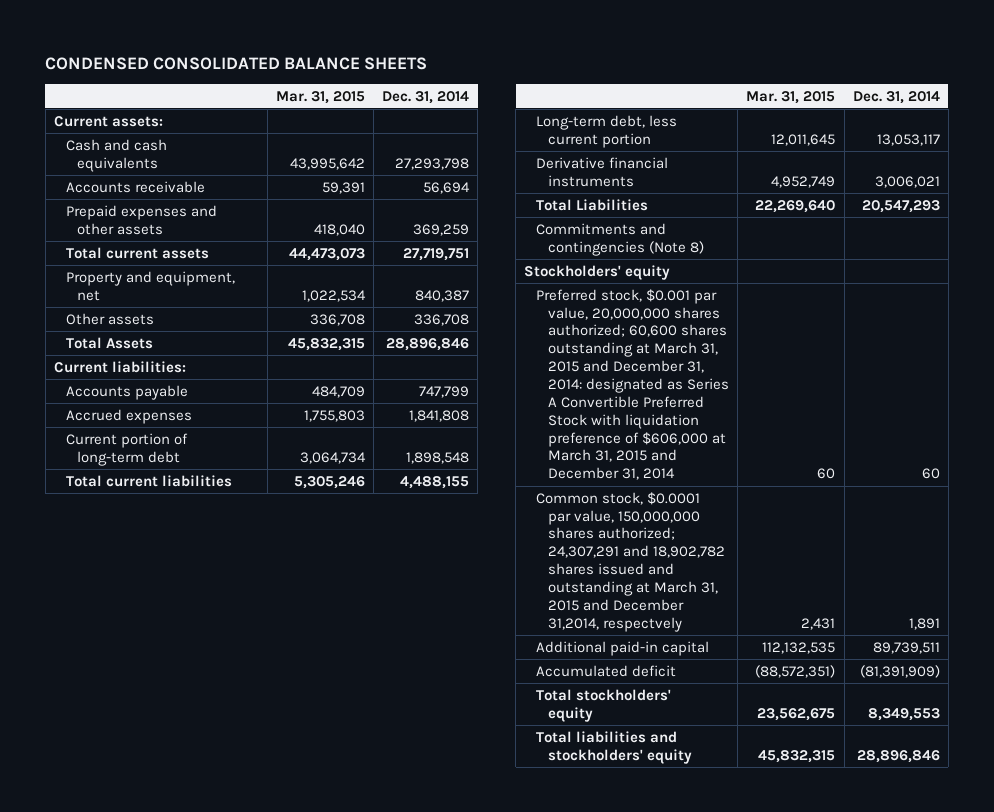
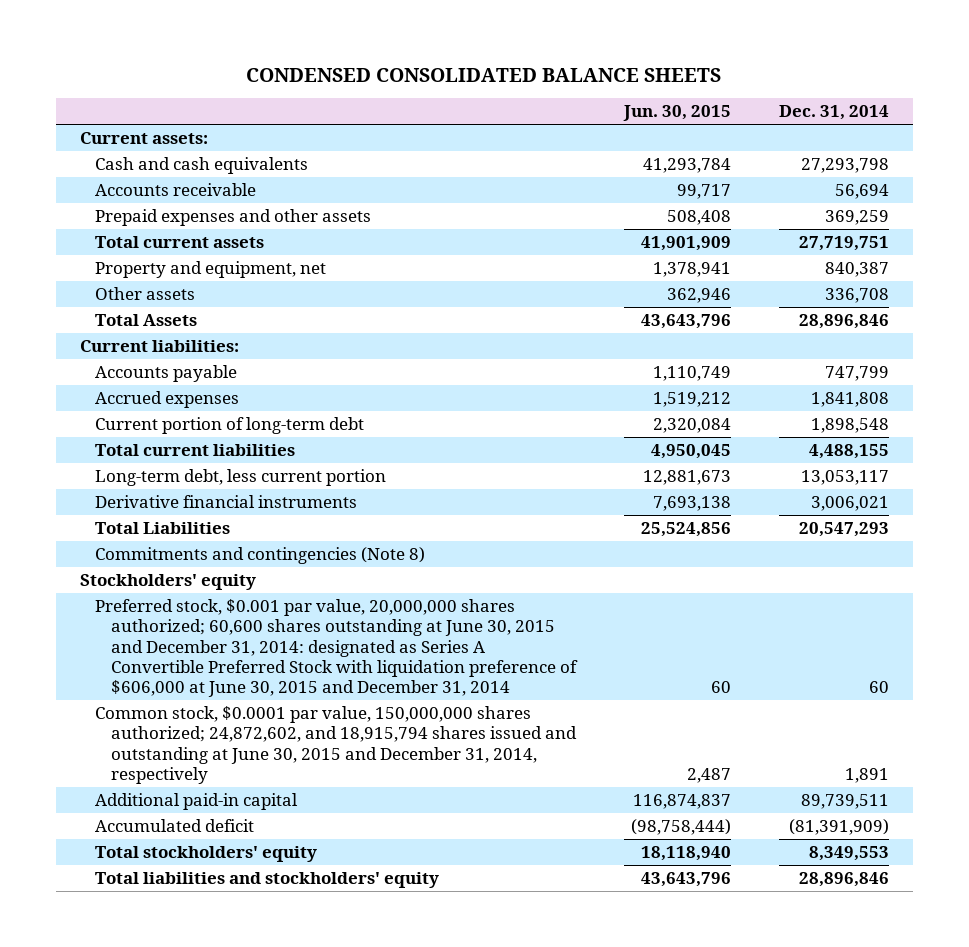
- | Mar. 31, 2015 | Dec. 31, 2014
+ | Jun. 30, 2015 | Dec. 31, 2014
- Preferred stock, $0.001 par value, 20,000,000 shares authorized; 60,600 shares outstanding at March 31, 2015 and December 31, 2014: designated as Series A Convertible Preferred Stock with liquidation preference of $606,000 at March 31, 2015 and December 31, 2014 | 60 | 60
- Common stock, $0.0001 par value, 150,000,000 shares authorized; 24,307,291 and 18,902,782 shares issued and outstanding at March 31, 2015 and December 31,2014, respectvely | 2,431 | 1,891
+ Preferred stock, $0.001 par value, 20,000,000 shares authorized; 60,600 shares outstanding at June 30, 2015 and December 31, 2014: designated as Series A Convertible Preferred Stock with liquidation preference of $606,000 at June 30, 2015 and December 31, 2014 | 60 | 60
+ Common stock, $0.0001 par value, 150,000,000 shares authorized; 24,872,602, and 18,915,794 shares issued and outstanding at June 30, 2015 and December 31, 2014, respectively | 2,487 | 1,891

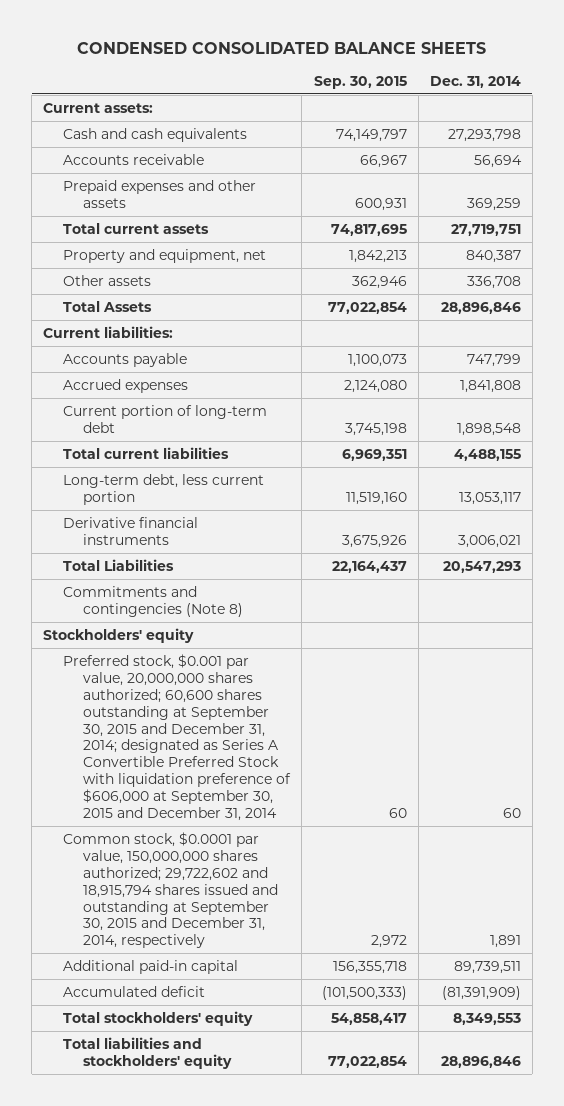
- | Jun. 30, 2015 | Dec. 31, 2014
+ | Sep. 30, 2015 | Dec. 31, 2014
- Preferred stock, $0.001 par value, 20,000,000 shares authorized; 60,600 shares outstanding at June 30, 2015 and December 31, 2014: designated as Series A Convertible Preferred Stock with liquidation preference of $606,000 at June 30, 2015 and December 31, 2014 | 60 | 60
- Common stock, $0.0001 par value, 150,000,000 shares authorized; 24,872,602, and 18,915,794 shares issued and outstanding at June 30, 2015 and December 31, 2014, respectively | 2,487 | 1,891
+ Preferred stock, $0.001 par value, 20,000,000 shares authorized; 60,600 shares outstanding at September 30, 2015 and December 31, 2014; designated as Series A Convertible Preferred Stock with liquidation preference of $606,000 at September 30, 2015 and December 31, 2014 | 60 | 60
+ Common stock, $0.0001 par value, 150,000,000 shares authorized; 29,722,602 and 18,915,794 shares issued and outstanding at September 30, 2015 and December 31, 2014, respectively | 2,972 | 1,891

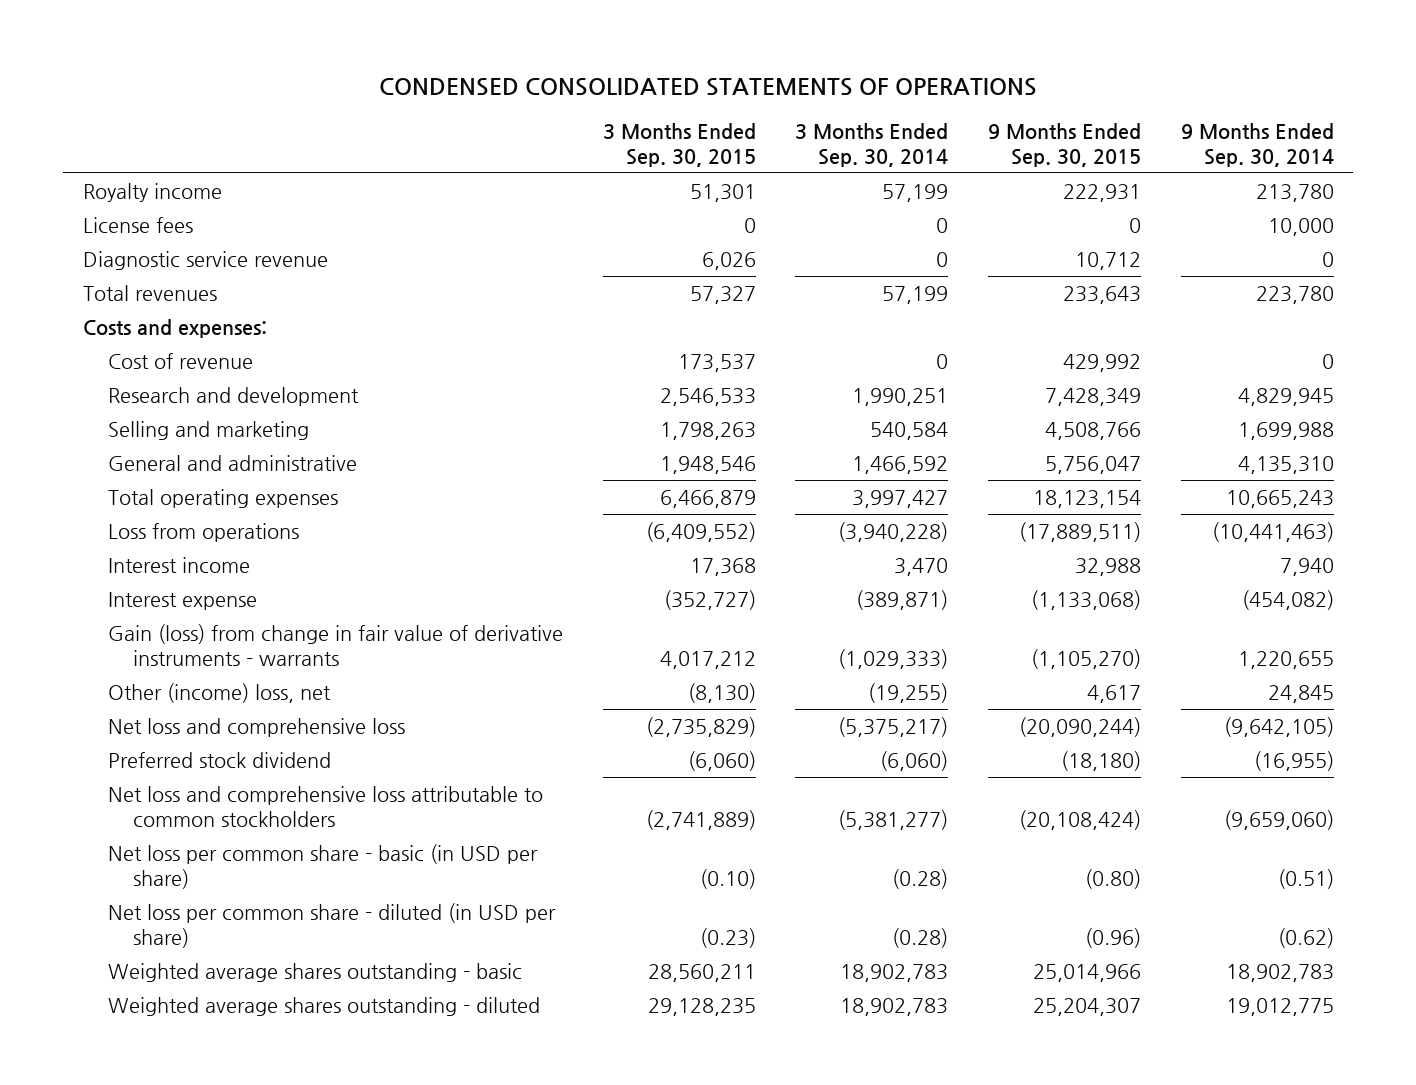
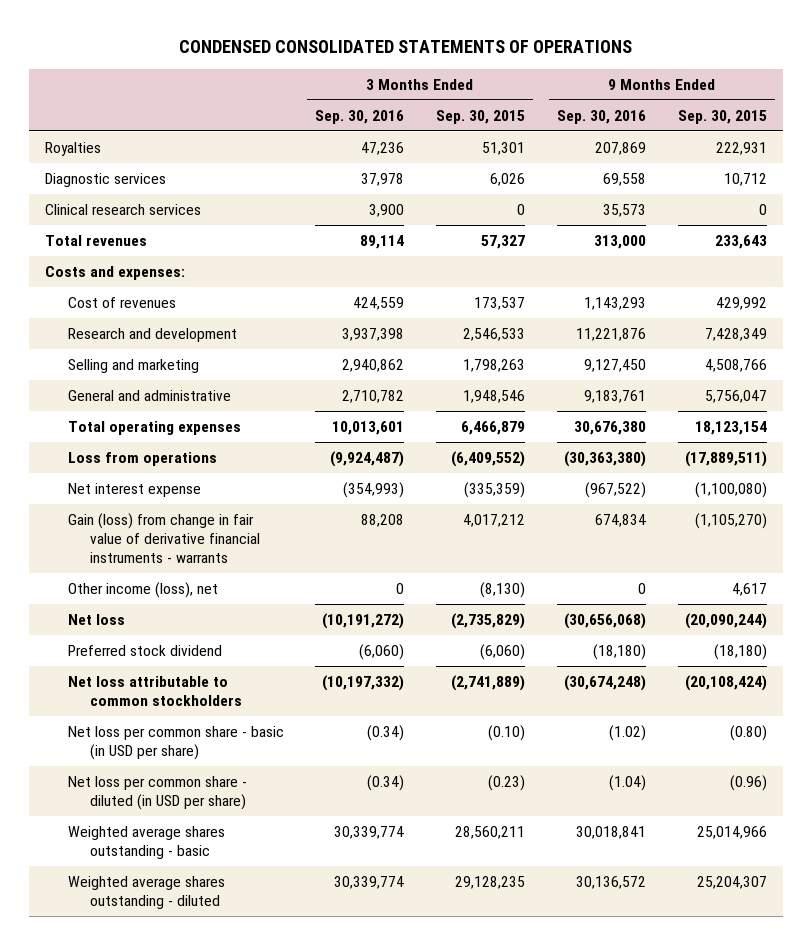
- | 3 Months Ended Sep. 30, 2015 | 3 Months Ended Sep. 30, 2014 | 9 Months Ended Sep. 30, 2015 | 9 Months Ended Sep. 30, 2014
+ | 3 Months Ended Sep. 30, 2016 | 3 Months Ended Sep. 30, 2015 | 9 Months Ended Sep. 30, 2016 | 9 Months Ended Sep. 30, 2015
- Royalty income | 51,301 | 57,199 | 222,931 | 213,780
- License fees | 0 | 0 | 0 | 10,000
- Diagnostic service revenue | 6,026 | 0 | 10,712 | 0
+ Royalties | 47,236 | 51,301 | 207,869 | 222,931
+ Diagnostic services | 37,978 | 6,026 | 69,558 | 10,712
+ Clinical research services | 3,900 | 0 | 35,573 | 0
- Cost of revenue | 173,537 | 0 | 429,992 | 0
+ Cost of revenues | 424,559 | 173,537 | 1,143,293 | 429,992
- Interest income | 17,368 | 3,470 | 32,988 | 7,940
- Interest expense | (352,727) | (389,871) | (1,133,068) | (454,082)
- Gain (loss) from change in fair value of derivative instruments - warrants | 4,017,212 | (1,029,333) | (1,105,270) | 1,220,655
- Other (income) loss, net | (8,130) | (19,255) | 4,617 | 24,845
- Net loss and comprehensive loss | (2,735,829) | (5,375,217) | (20,090,244) | (9,642,105)
+ Net interest expense | (354,993) | (335,359) | (967,522) | (1,100,080)
+ Gain (loss) from change in fair value of derivative financial instruments - warrants | 88,208 | 4,017,212 | 674,834 | (1,105,270)
+ Other income (loss), net | 0 | (8,130) | 0 | 4,617
+ Net loss | (10,191,272) | (2,735,829) | (30,656,068) | (20,090,244)
- Net loss and comprehensive loss attributable to common stockholders | (2,741,889) | (5,381,277) | (20,108,424) | (9,659,060)
+ Net loss attributable to common stockholders | (10,197,332) | (2,741,889) | (30,674,248) | (20,108,424)

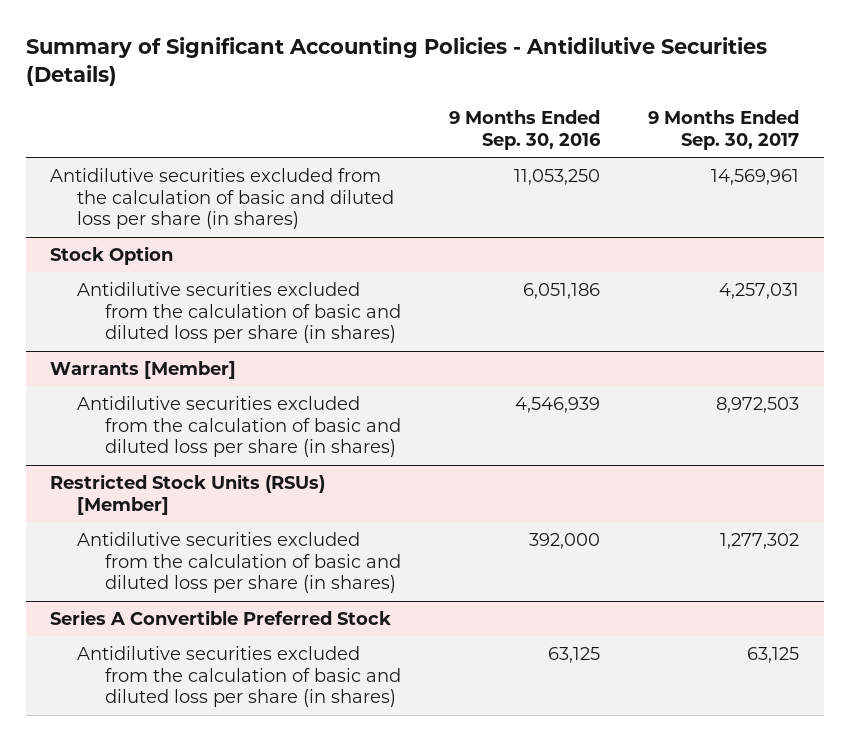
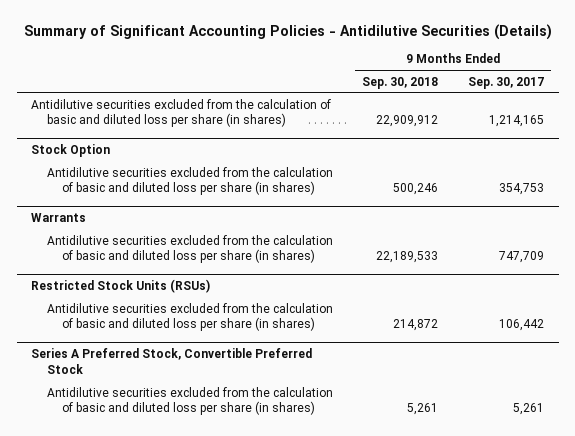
- | 9 Months Ended Sep. 30, 2016 | 9 Months Ended Sep. 30, 2017
+ | 9 Months Ended Sep. 30, 2018 | 9 Months Ended Sep. 30, 2017
- Antidilutive securities excluded from the calculation of basic and diluted loss per share (in shares) | 11,053,250 | 14,569,961
+ Antidilutive securities excluded from the calculation of basic and diluted loss per share (in shares) | 22,909,912 | 1,214,165
@ Stock Option
- Antidilutive securities excluded from the calculation of basic and diluted loss per share (in shares) | 6,051,186 | 4,257,031
- Warrants [Member]
- Antidilutive securities excluded from the calculation of basic and diluted loss per share (in shares) | 4,546,939 | 8,972,503
- Restricted Stock Units (RSUs) [Member]
- Antidilutive securities excluded from the calculation of basic and diluted loss per share (in shares) | 392,000 | 1,277,302
- Series A Convertible Preferred Stock
- Antidilutive securities excluded from the calculation of basic and diluted loss per share (in shares) | 63,125 | 63,125
@ Stock Option
+ Antidilutive securities excluded from the calculation of basic and diluted loss per share (in shares) | 500,246 | 354,753
+ Warrants
+ Antidilutive securities excluded from the calculation of basic and diluted loss per share (in shares) | 22,189,533 | 747,709
+ Restricted Stock Units (RSUs)
+ Antidilutive securities excluded from the calculation of basic and diluted loss per share (in shares) | 214,872 | 106,442
+ Series A Preferred Stock, Convertible Preferred Stock
+ Antidilutive securities excluded from the calculation of basic and diluted loss per share (in shares) | 5,261 | 5,261

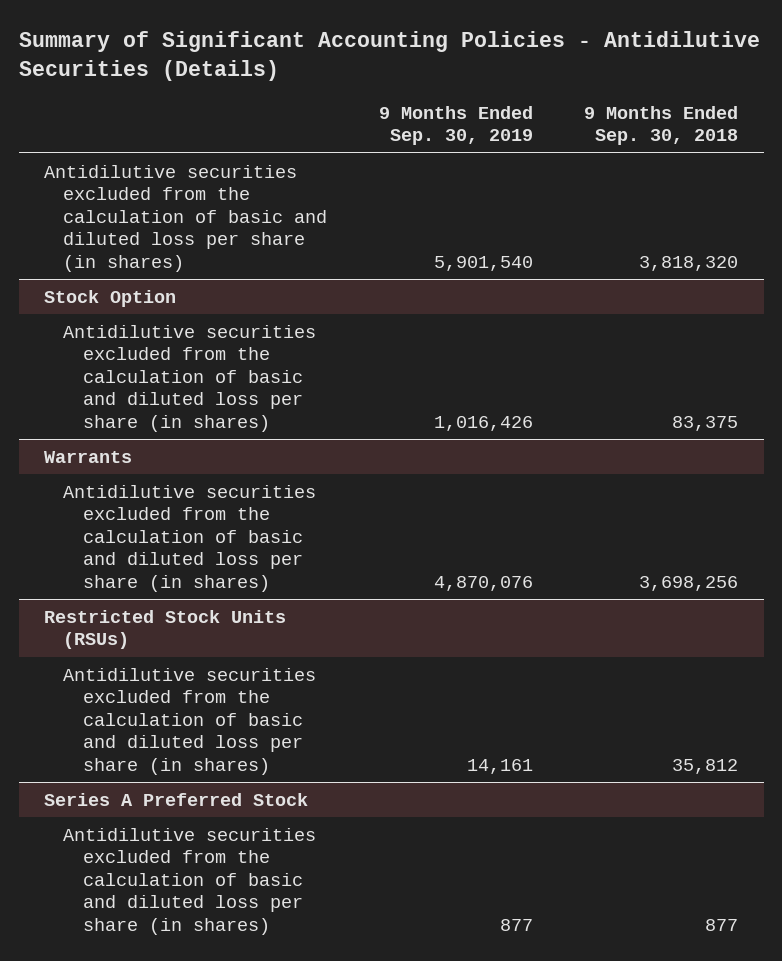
- | 9 Months Ended Sep. 30, 2018 | 9 Months Ended Sep. 30, 2017
+ | 9 Months Ended Sep. 30, 2019 | 9 Months Ended Sep. 30, 2018
- Antidilutive securities excluded from the calculation of basic and diluted loss per share (in shares) | 22,909,912 | 1,214,165
+ Antidilutive securities excluded from the calculation of basic and diluted loss per share (in shares) | 5,901,540 | 3,818,320
@ Stock Option
- Antidilutive securities excluded from the calculation of basic and diluted loss per share (in shares) | 500,246 | 354,753
+ Antidilutive securities excluded from the calculation of basic and diluted loss per share (in shares) | 1,016,426 | 83,375
@ Warrants
- Antidilutive securities excluded from the calculation of basic and diluted loss per share (in shares) | 22,189,533 | 747,709
+ Antidilutive securities excluded from the calculation of basic and diluted loss per share (in shares) | 4,870,076 | 3,698,256
@ Restricted Stock Units (RSUs)
- Antidilutive securities excluded from the calculation of basic and diluted loss per share (in shares) | 214,872 | 106,442
- Series A Preferred Stock, Convertible Preferred Stock
- Antidilutive securities excluded from the calculation of basic and diluted loss per share (in shares) | 5,261 | 5,261
@ Restricted Stock Units (RSUs)
+ Antidilutive securities excluded from the calculation of basic and diluted loss per share (in shares) | 14,161 | 35,812
+ Series A Preferred Stock
+ Antidilutive securities excluded from the calculation of basic and diluted loss per share (in shares) | 877 | 877

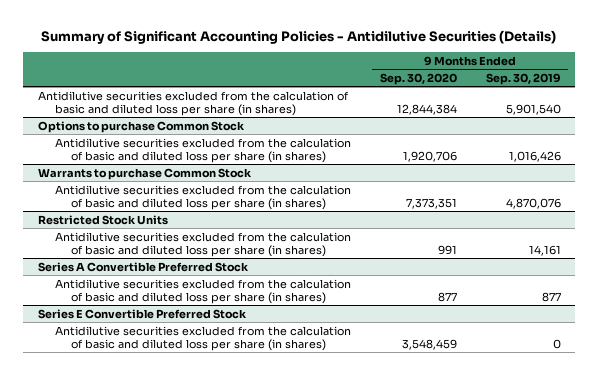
- | 9 Months Ended Sep. 30, 2019 | 9 Months Ended Sep. 30, 2018
+ | 9 Months Ended Sep. 30, 2020 | 9 Months Ended Sep. 30, 2019
- Stock Option
+ Options to purchase Common Stock
- Warrants
+ Warrants to purchase Common Stock
- Restricted Stock Units (RSUs)
+ Restricted Stock Units
- Series A Preferred Stock
+ Series A Convertible Preferred Stock
+ Series E Convertible Preferred Stock
+ Antidilutive securities excluded from the calculation of basic and diluted loss per share (in shares) | 3,548,459 | 0

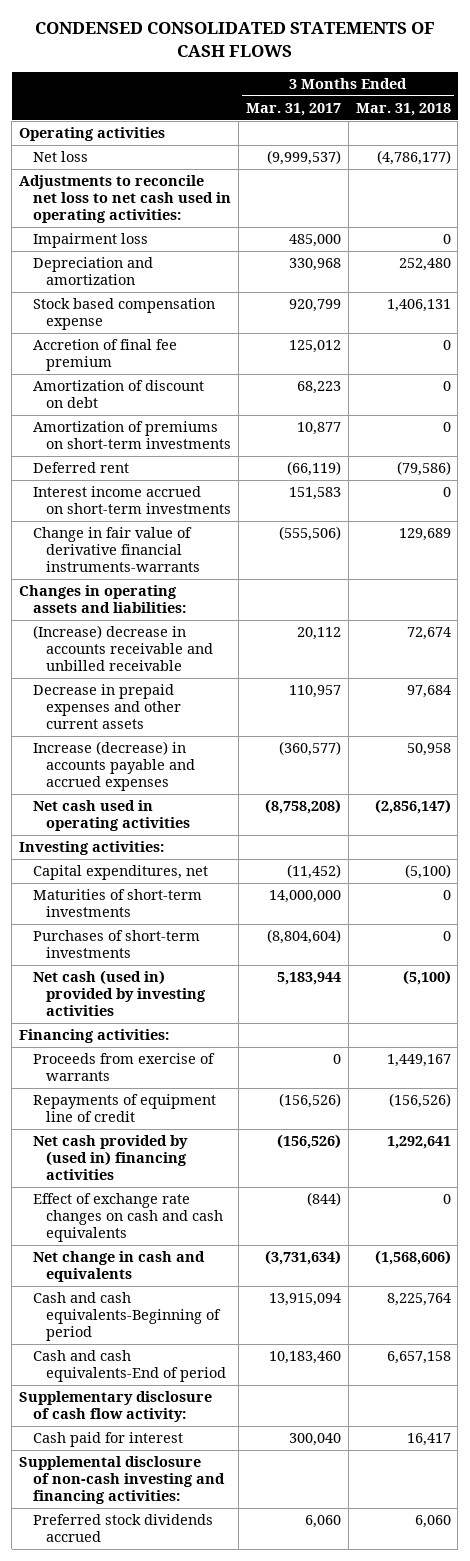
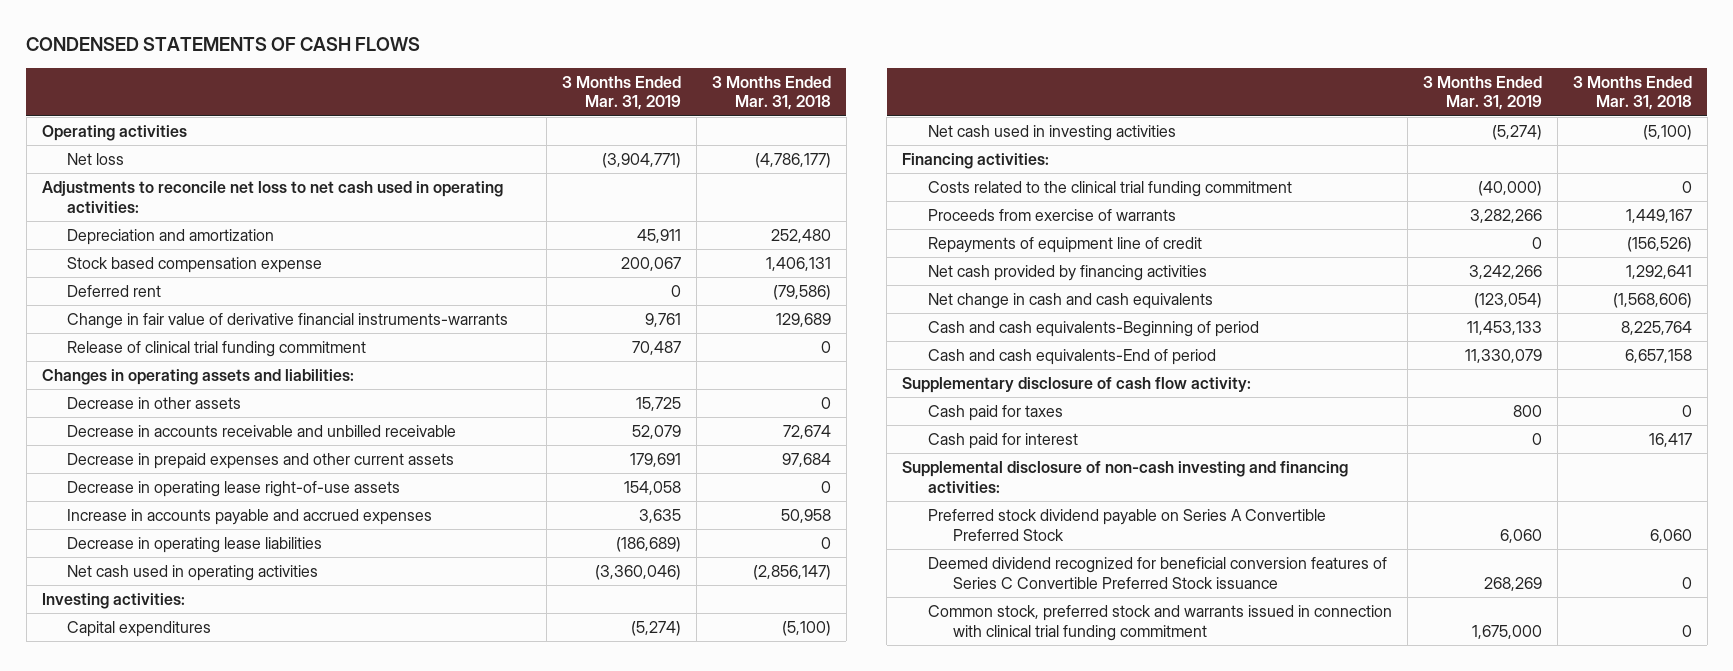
- CONDENSED CONSOLIDATED STATEMENTS OF CASH FLOWS
+ CONDENSED STATEMENTS OF CASH FLOWS
- | 3 Months Ended Mar. 31, 2017 | 3 Months Ended Mar. 31, 2018
+ | 3 Months Ended Mar. 31, 2019 | 3 Months Ended Mar. 31, 2018
- Impairment loss | 485,000 | 0
- Accretion of final fee premium | 125,012 | 0
- Amortization of discount on debt | 68,223 | 0
- Amortization of premiums on short-term investments | 10,877 | 0
- Interest income accrued on short-term investments | 151,583 | 0
+ Release of clinical trial funding commitment | 70,487 | 0
- (Increase) decrease in accounts receivable and unbilled receivable | 20,112 | 72,674
+ Decrease in other assets | 15,725 | 0
+ Decrease in accounts receivable and unbilled receivable | 52,079 | 72,674
- Increase (decrease) in accounts payable and accrued expenses | (360,577) | 50,958
+ Decrease in operating lease right-of-use assets | 154,058 | 0
+ Increase in accounts payable and accrued expenses | 3,635 | 50,958
+ Decrease in operating lease liabilities | (186,689) | 0
- Capital expenditures, net | (11,452) | (5,100)
- Maturities of short-term investments | 14,000,000 | 0
- Purchases of short-term investments | (8,804,604) | 0
- Net cash (used in) provided by investing activities | 5,183,944 | (5,100)
+ Capital expenditures | (5,274) | (5,100)
+ Net cash used in investing activities | (5,274) | (5,100)
+ Costs related to the clinical trial funding commitment | (40,000) | 0
- Net cash provided by (used in) financing activities | (156,526) | 1,292,641
- Effect of exchange rate changes on cash and cash equivalents | (844) | 0
- Net change in cash and equivalents | (3,731,634) | (1,568,606)
+ Net cash provided by financing activities | 3,242,266 | 1,292,641
+ Net change in cash and cash equivalents | (123,054) | (1,568,606)
+ Cash paid for taxes | 800 | 0
- Preferred stock dividends accrued | 6,060 | 6,060
+ Preferred stock dividend payable on Series A Convertible Preferred Stock | 6,060 | 6,060
+ Deemed dividend recognized for beneficial conversion features of Series C Convertible Preferred Stock issuance | 268,269 | 0
+ Common stock, preferred stock and warrants issued in connection with clinical trial funding commitment | 1,675,000 | 0

